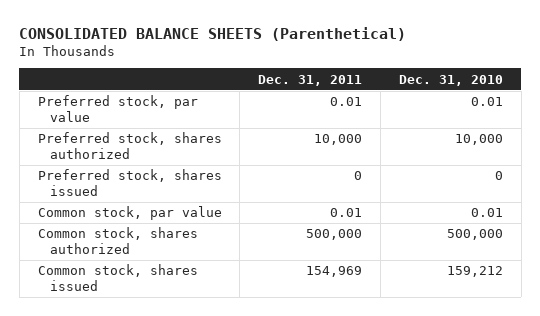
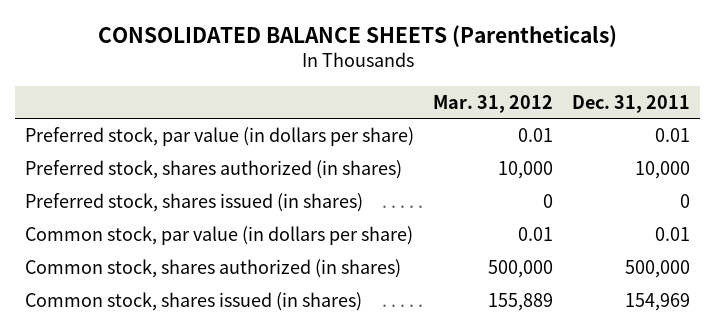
- CONSOLIDATED BALANCE SHEETS (Parenthetical)
+ CONSOLIDATED BALANCE SHEETS (Parentheticals)
- | Dec. 31, 2011 | Dec. 31, 2010
+ | Mar. 31, 2012 | Dec. 31, 2011
- Preferred stock, par value | 0.01 | 0.01
- Preferred stock, shares authorized | 10,000 | 10,000
- Preferred stock, shares issued | 0 | 0
- Common stock, par value | 0.01 | 0.01
- Common stock, shares authorized | 500,000 | 500,000
- Common stock, shares issued | 154,969 | 159,212
+ Preferred stock, par value (in dollars per share) | 0.01 | 0.01
+ Preferred stock, shares authorized (in shares) | 10,000 | 10,000
+ Preferred stock, shares issued (in shares) | 0 | 0
+ Common stock, par value (in dollars per share) | 0.01 | 0.01
+ Common stock, shares authorized (in shares) | 500,000 | 500,000
+ Common stock, shares issued (in shares) | 155,889 | 154,969

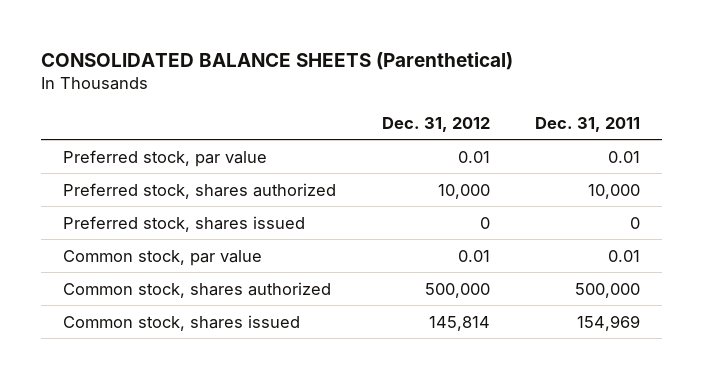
- CONSOLIDATED BALANCE SHEETS (Parentheticals)
+ CONSOLIDATED BALANCE SHEETS (Parenthetical)
- | Mar. 31, 2012 | Dec. 31, 2011
+ | Dec. 31, 2012 | Dec. 31, 2011
- Preferred stock, par value (in dollars per share) | 0.01 | 0.01
- Preferred stock, shares authorized (in shares) | 10,000 | 10,000
- Preferred stock, shares issued (in shares) | 0 | 0
- Common stock, par value (in dollars per share) | 0.01 | 0.01
- Common stock, shares authorized (in shares) | 500,000 | 500,000
- Common stock, shares issued (in shares) | 155,889 | 154,969
+ Preferred stock, par value | 0.01 | 0.01
+ Preferred stock, shares authorized | 10,000 | 10,000
+ Preferred stock, shares issued | 0 | 0
+ Common stock, par value | 0.01 | 0.01
+ Common stock, shares authorized | 500,000 | 500,000
+ Common stock, shares issued | 145,814 | 154,969

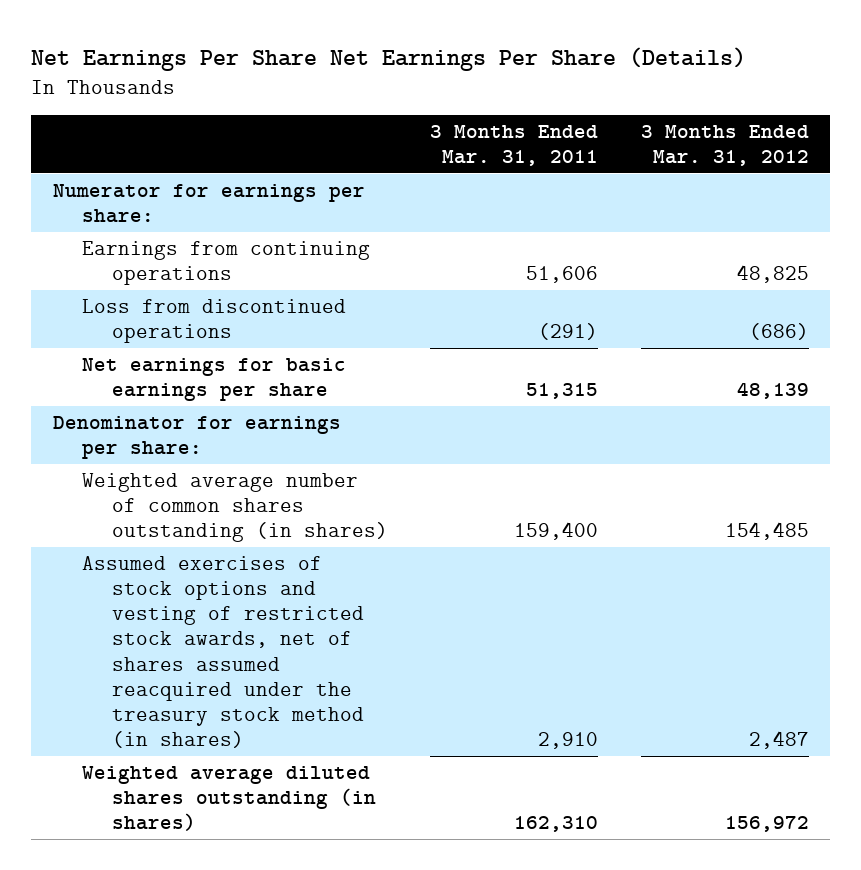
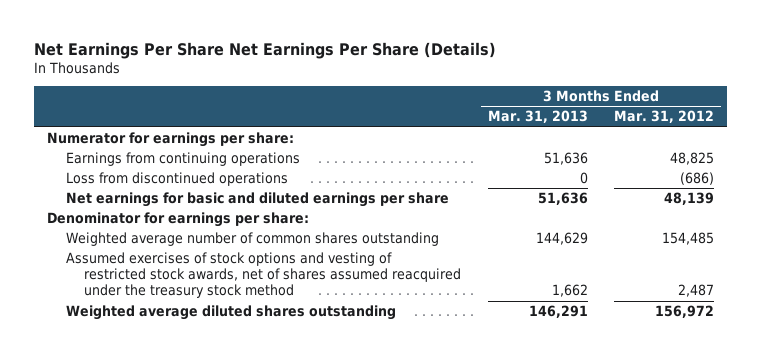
- | 3 Months Ended Mar. 31, 2011 | 3 Months Ended Mar. 31, 2012
+ | 3 Months Ended Mar. 31, 2013 | 3 Months Ended Mar. 31, 2012
- Net earnings for basic earnings per share | 51,315 | 48,139
+ Net earnings for basic and diluted earnings per share | 51,636 | 48,139
- Weighted average number of common shares outstanding (in shares) | 159,400 | 154,485
- Assumed exercises of stock options and vesting of restricted stock awards, net of shares assumed reacquired under the treasury stock method (in shares) | 2,910 | 2,487
- Weighted average diluted shares outstanding (in shares) | 162,310 | 156,972
+ Weighted average number of common shares outstanding | 144,629 | 154,485
+ Assumed exercises of stock options and vesting of restricted stock awards, net of shares assumed reacquired under the treasury stock method | 1,662 | 2,487
+ Weighted average diluted shares outstanding | 146,291 | 156,972

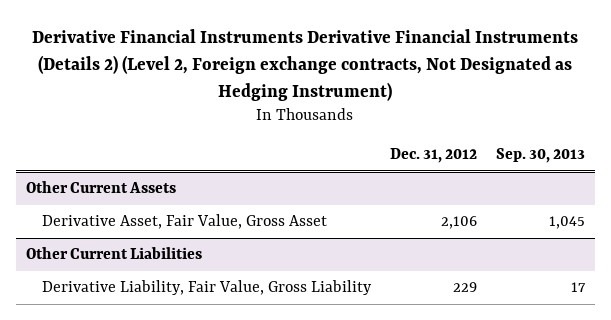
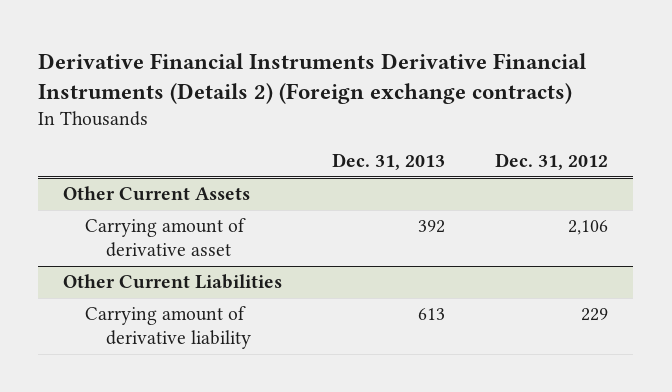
- Derivative Financial Instruments Derivative Financial Instruments (Details 2) (Level 2, Foreign exchange contracts, Not Designated as Hedging Instrument)
+ Derivative Financial Instruments Derivative Financial Instruments (Details 2) (Foreign exchange contracts)
- | Dec. 31, 2012 | Sep. 30, 2013
+ | Dec. 31, 2013 | Dec. 31, 2012
@ Other Current Assets
- Derivative Asset, Fair Value, Gross Asset | 2,106 | 1,045
+ Carrying amount of derivative asset | 392 | 2,106
@ Other Current Liabilities
- Derivative Liability, Fair Value, Gross Liability | 229 | 17
+ Carrying amount of derivative liability | 613 | 229

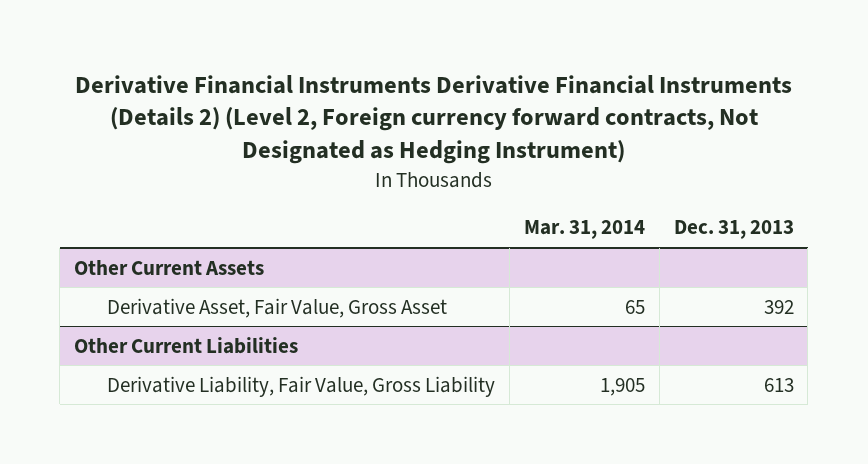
- Derivative Financial Instruments Derivative Financial Instruments (Details 2) (Foreign exchange contracts)
+ Derivative Financial Instruments Derivative Financial Instruments (Details 2) (Level 2, Foreign currency forward contracts, Not Designated as Hedging Instrument)
- | Dec. 31, 2013 | Dec. 31, 2012
+ | Mar. 31, 2014 | Dec. 31, 2013
@ Other Current Assets
- Carrying amount of derivative asset | 392 | 2,106
+ Derivative Asset, Fair Value, Gross Asset | 65 | 392
@ Other Current Liabilities
- Carrying amount of derivative liability | 613 | 229
+ Derivative Liability, Fair Value, Gross Liability | 1,905 | 613

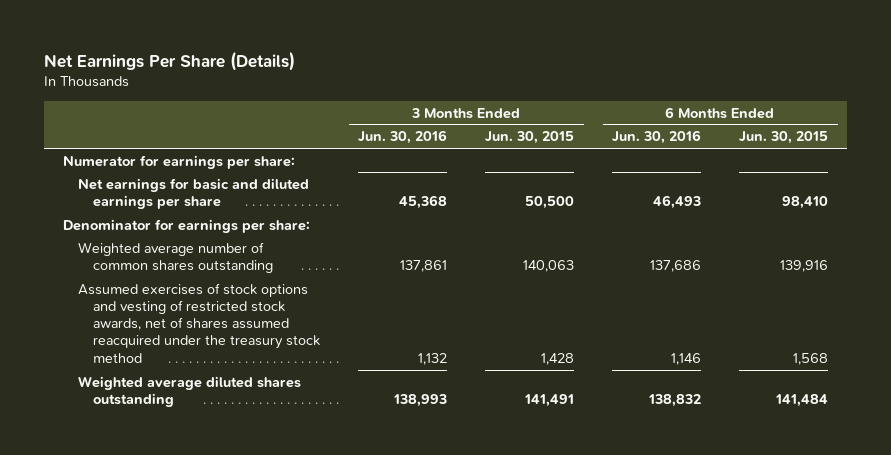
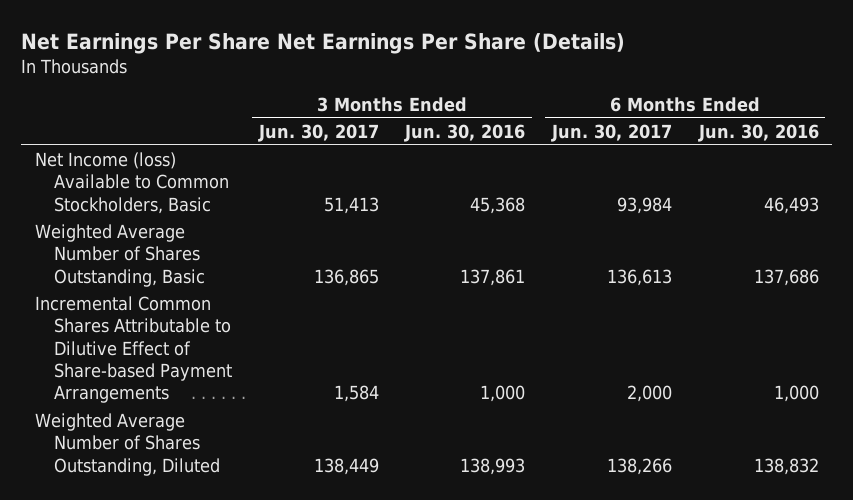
- Net Earnings Per Share (Details)
+ Net Earnings Per Share Net Earnings Per Share (Details)
- | 3 Months Ended Jun. 30, 2016 | 3 Months Ended Jun. 30, 2015 | 6 Months Ended Jun. 30, 2016 | 6 Months Ended Jun. 30, 2015
+ | 3 Months Ended Jun. 30, 2017 | 3 Months Ended Jun. 30, 2016 | 6 Months Ended Jun. 30, 2017 | 6 Months Ended Jun. 30, 2016
- Numerator for earnings per share:
- Net earnings for basic and diluted earnings per share | 45,368 | 50,500 | 46,493 | 98,410
- Denominator for earnings per share:
- Weighted average number of common shares outstanding | 137,861 | 140,063 | 137,686 | 139,916
- Assumed exercises of stock options and vesting of restricted stock awards, net of shares assumed reacquired under the treasury stock method | 1,132 | 1,428 | 1,146 | 1,568
- Weighted average diluted shares outstanding | 138,993 | 141,491 | 138,832 | 141,484
+ Net Income (loss) Available to Common Stockholders, Basic | 51,413 | 45,368 | 93,984 | 46,493
+ Weighted Average Number of Shares Outstanding, Basic | 136,865 | 137,861 | 136,613 | 137,686
+ Incremental Common Shares Attributable to Dilutive Effect of Share-based Payment Arrangements | 1,584 | 1,000 | 2,000 | 1,000
+ Weighted Average Number of Shares Outstanding, Diluted | 138,449 | 138,993 | 138,266 | 138,832

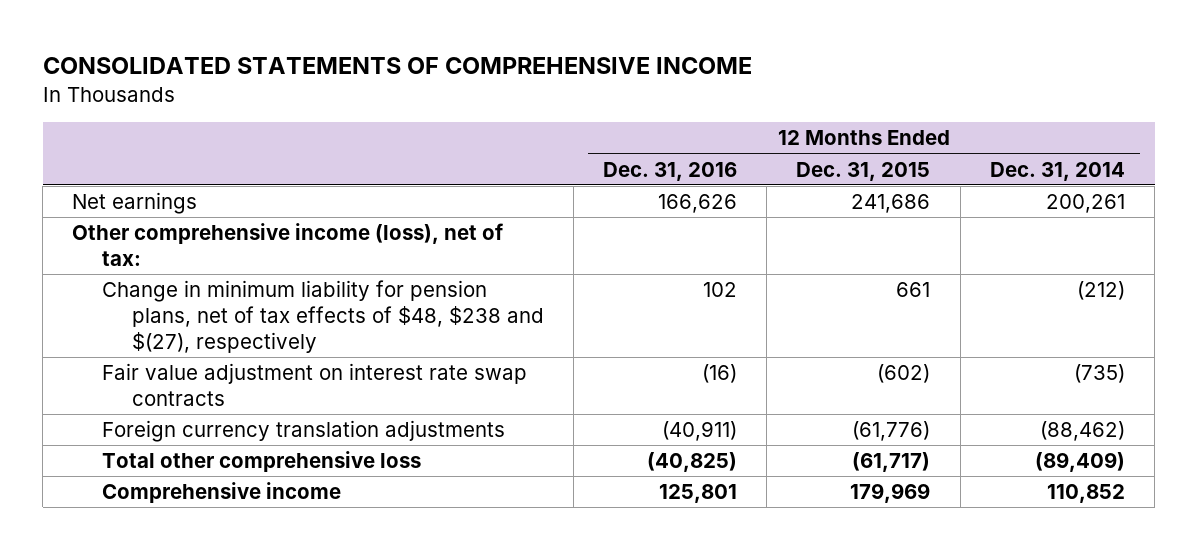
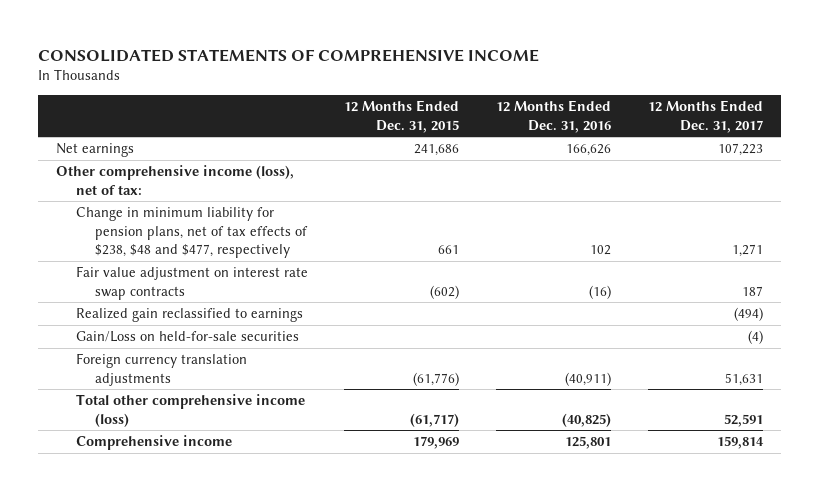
- | 12 Months Ended Dec. 31, 2016 | 12 Months Ended Dec. 31, 2015 | 12 Months Ended Dec. 31, 2014
+ | 12 Months Ended Dec. 31, 2015 | 12 Months Ended Dec. 31, 2016 | 12 Months Ended Dec. 31, 2017
- Change in minimum liability for pension plans, net of tax effects of $48, $238 and $(27), respectively | 102 | 661 | (212)
+ Change in minimum liability for pension plans, net of tax effects of $238, $48 and $477, respectively | 661 | 102 | 1,271
+ Realized gain reclassified to earnings | | | (494)
+ Gain/Loss on held-for-sale securities | | | (4)
- Total other comprehensive loss | (40,825) | (61,717) | (89,409)
+ Total other comprehensive income (loss) | (61,717) | (40,825) | 52,591

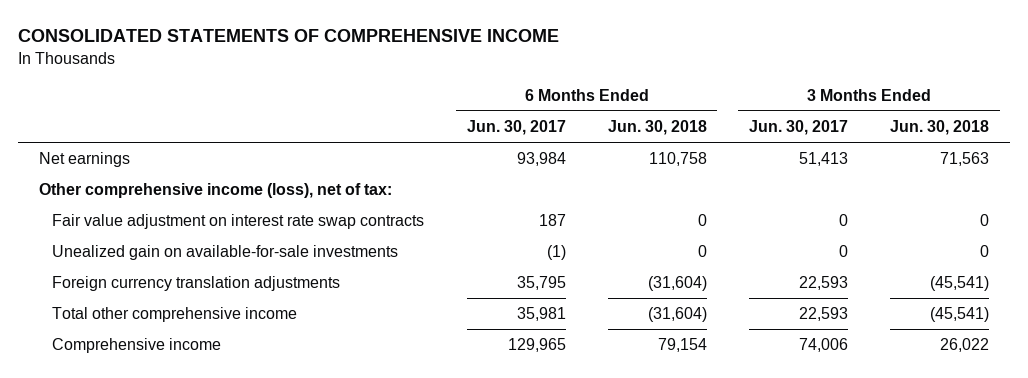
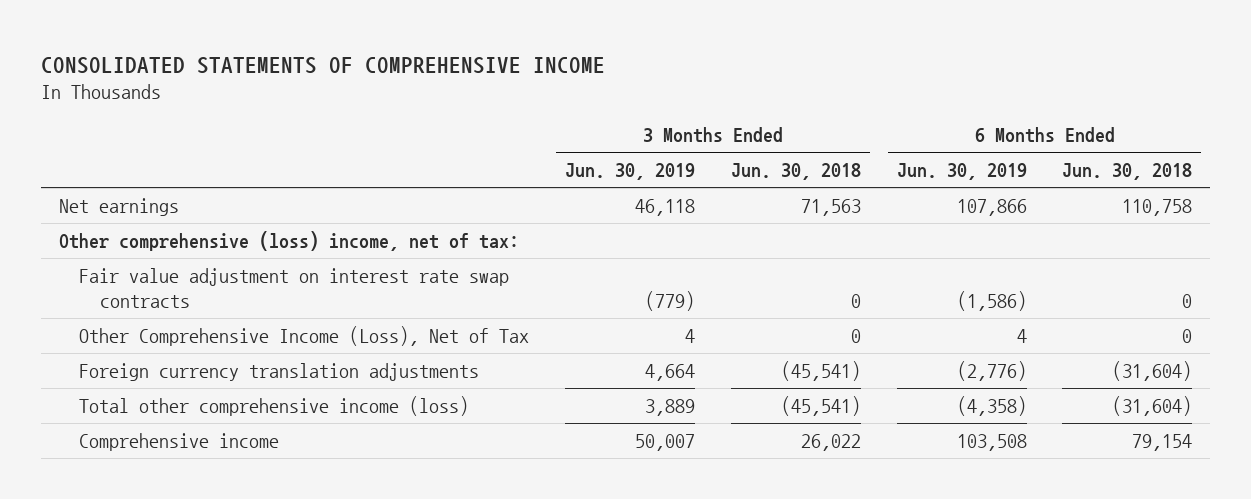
- | 6 Months Ended Jun. 30, 2017 | 6 Months Ended Jun. 30, 2018 | 3 Months Ended Jun. 30, 2017 | 3 Months Ended Jun. 30, 2018
+ | 3 Months Ended Jun. 30, 2019 | 3 Months Ended Jun. 30, 2018 | 6 Months Ended Jun. 30, 2019 | 6 Months Ended Jun. 30, 2018
- Other comprehensive income (loss), net of tax:
+ Other comprehensive (loss) income, net of tax:
- Unealized gain on available-for-sale investments | (1) | 0 | 0 | 0
+ Other Comprehensive Income (Loss), Net of Tax | 4 | 0 | 4 | 0
- Total other comprehensive income | 35,981 | (31,604) | 22,593 | (45,541)
+ Total other comprehensive income (loss) | 3,889 | (45,541) | (4,358) | (31,604)

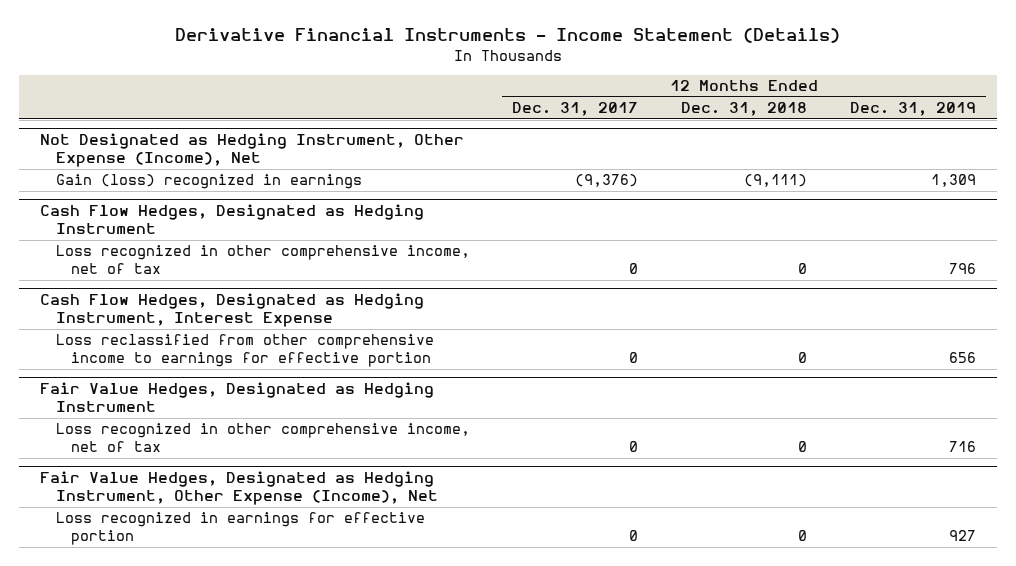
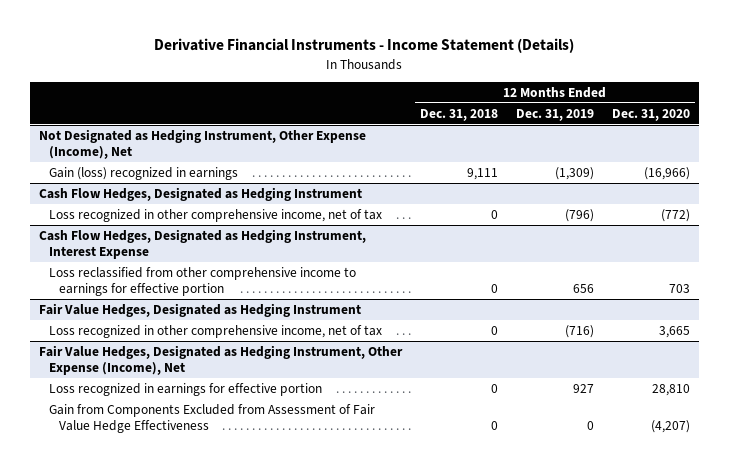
- | 12 Months Ended Dec. 31, 2017 | 12 Months Ended Dec. 31, 2018 | 12 Months Ended Dec. 31, 2019
+ | 12 Months Ended Dec. 31, 2018 | 12 Months Ended Dec. 31, 2019 | 12 Months Ended Dec. 31, 2020
@ Not Designated as Hedging Instrument, Other Expense (Income), Net
- Gain (loss) recognized in earnings | (9,376) | (9,111) | 1,309
+ Gain (loss) recognized in earnings | 9,111 | (1,309) | (16,966)
@ Cash Flow Hedges, Designated as Hedging Instrument
- Loss recognized in other comprehensive income, net of tax | 0 | 0 | 796
+ Loss recognized in other comprehensive income, net of tax | 0 | (796) | (772)
@ Fair Value Hedges, Designated as Hedging Instrument
- Loss recognized in other comprehensive income, net of tax | 0 | 0 | 716
+ Loss recognized in other comprehensive income, net of tax | 0 | (716) | 3,665
@ Fair Value Hedges, Designated as Hedging Instrument, Other Expense (Income), Net
+ Gain from Components Excluded from Assessment of Fair Value Hedge Effectiveness | 0 | 0 | (4,207)

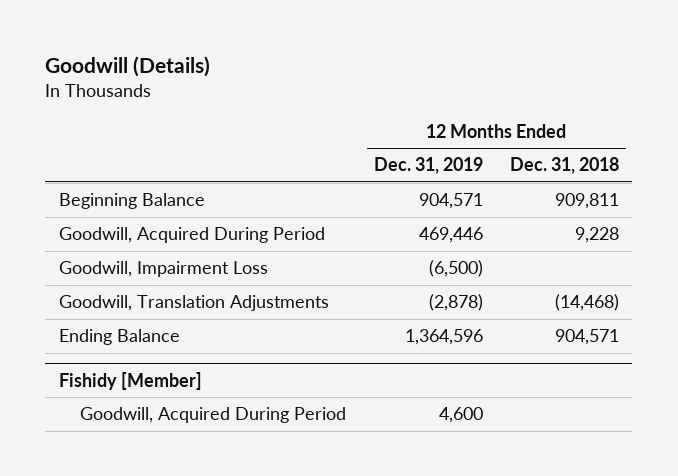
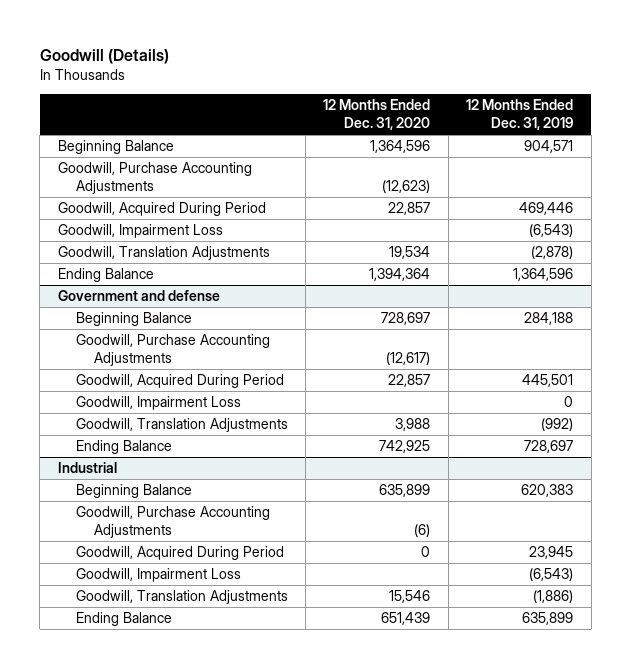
- | 12 Months Ended Dec. 31, 2019 | 12 Months Ended Dec. 31, 2018
+ | 12 Months Ended Dec. 31, 2020 | 12 Months Ended Dec. 31, 2019
+ Goodwill, Purchase Accounting Adjustments | (12,623) |
- Goodwill, Impairment Loss | (6,500) |
+ Goodwill, Impairment Loss | | (6,543)
- Fishidy [Member]
- Goodwill, Acquired During Period | 4,600 |
+ Government and defense
+ Beginning Balance | 728,697 | 284,188
+ Goodwill, Purchase Accounting Adjustments | (12,617) |
+ Goodwill, Acquired During Period | 22,857 | 445,501
+ Goodwill, Impairment Loss | | 0
+ Goodwill, Translation Adjustments | 3,988 | (992)
+ Ending Balance | 742,925 | 728,697
+ Industrial
+ Beginning Balance | 635,899 | 620,383
+ Goodwill, Purchase Accounting Adjustments | (6) |
+ Goodwill, Acquired During Period | 0 | 23,945
+ Goodwill, Impairment Loss | | (6,543)
+ Goodwill, Translation Adjustments | 15,546 | (1,886)
+ Ending Balance | 651,439 | 635,899

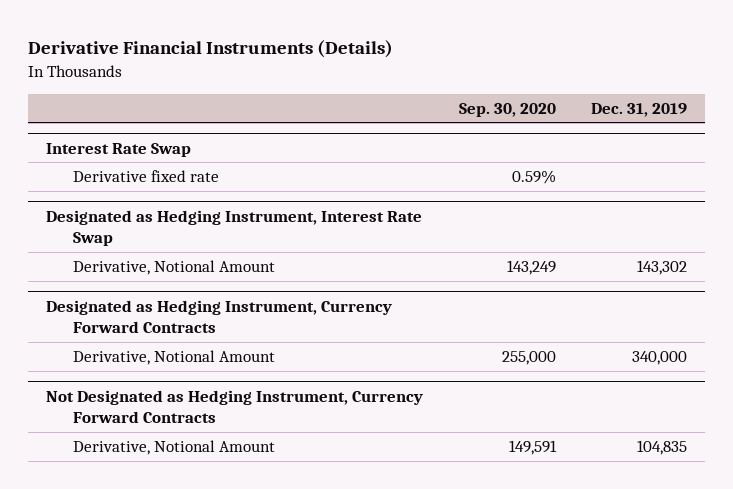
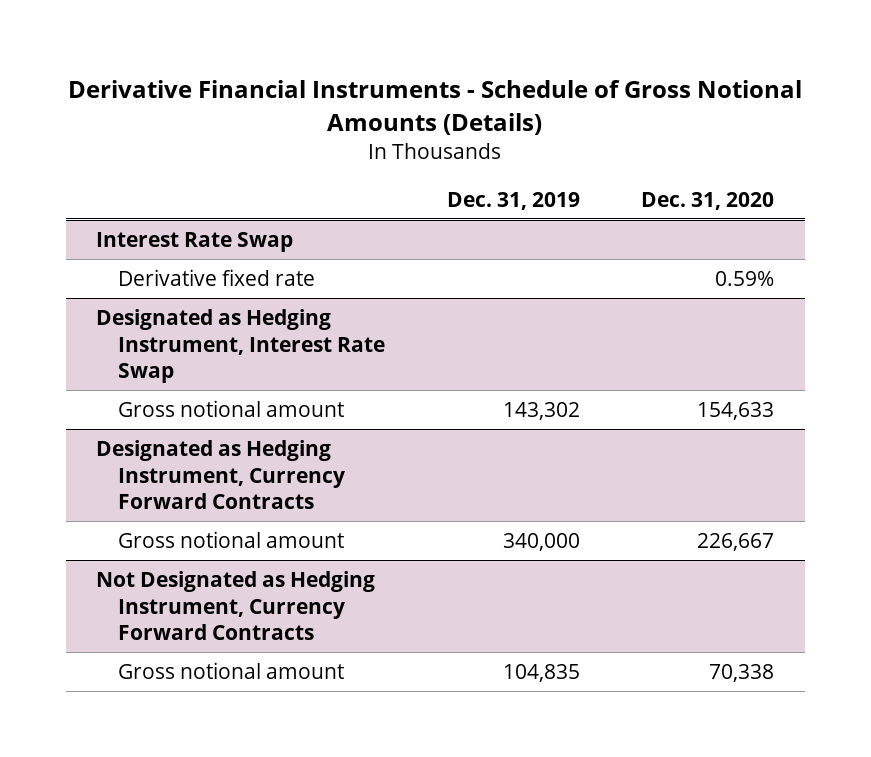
- Derivative Financial Instruments (Details)
+ Derivative Financial Instruments - Schedule of Gross Notional Amounts (Details)
- | Sep. 30, 2020 | Dec. 31, 2019
+ | Dec. 31, 2019 | Dec. 31, 2020
@ Designated as Hedging Instrument, Interest Rate Swap
- Derivative, Notional Amount | 143,249 | 143,302
+ Gross notional amount | 143,302 | 154,633
@ Designated as Hedging Instrument, Currency Forward Contracts
- Derivative, Notional Amount | 255,000 | 340,000
+ Gross notional amount | 340,000 | 226,667
@ Not Designated as Hedging Instrument, Currency Forward Contracts
- Derivative, Notional Amount | 149,591 | 104,835
+ Gross notional amount | 104,835 | 70,338

